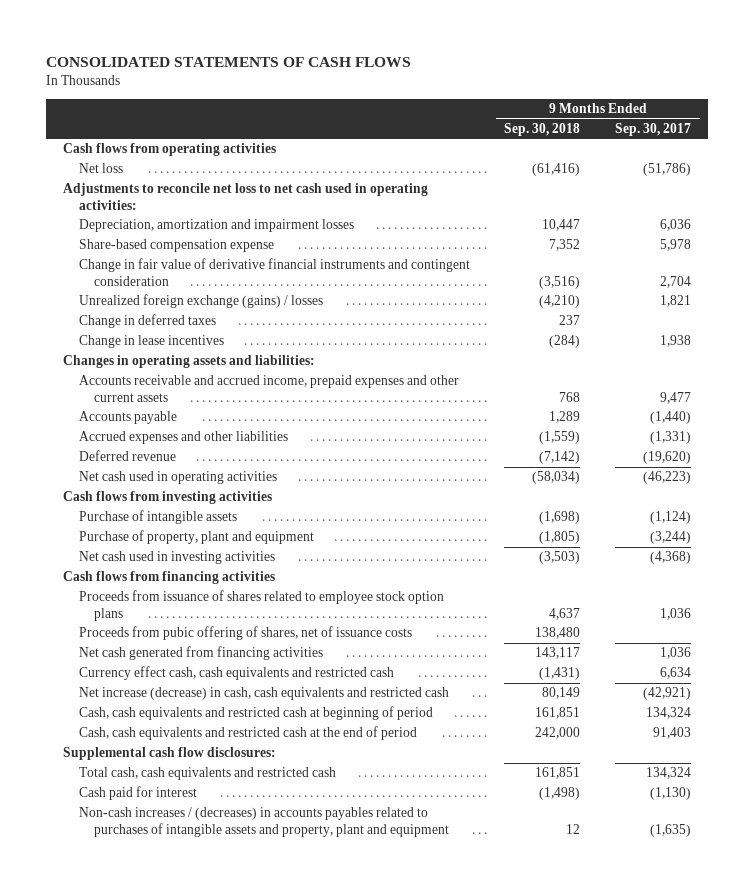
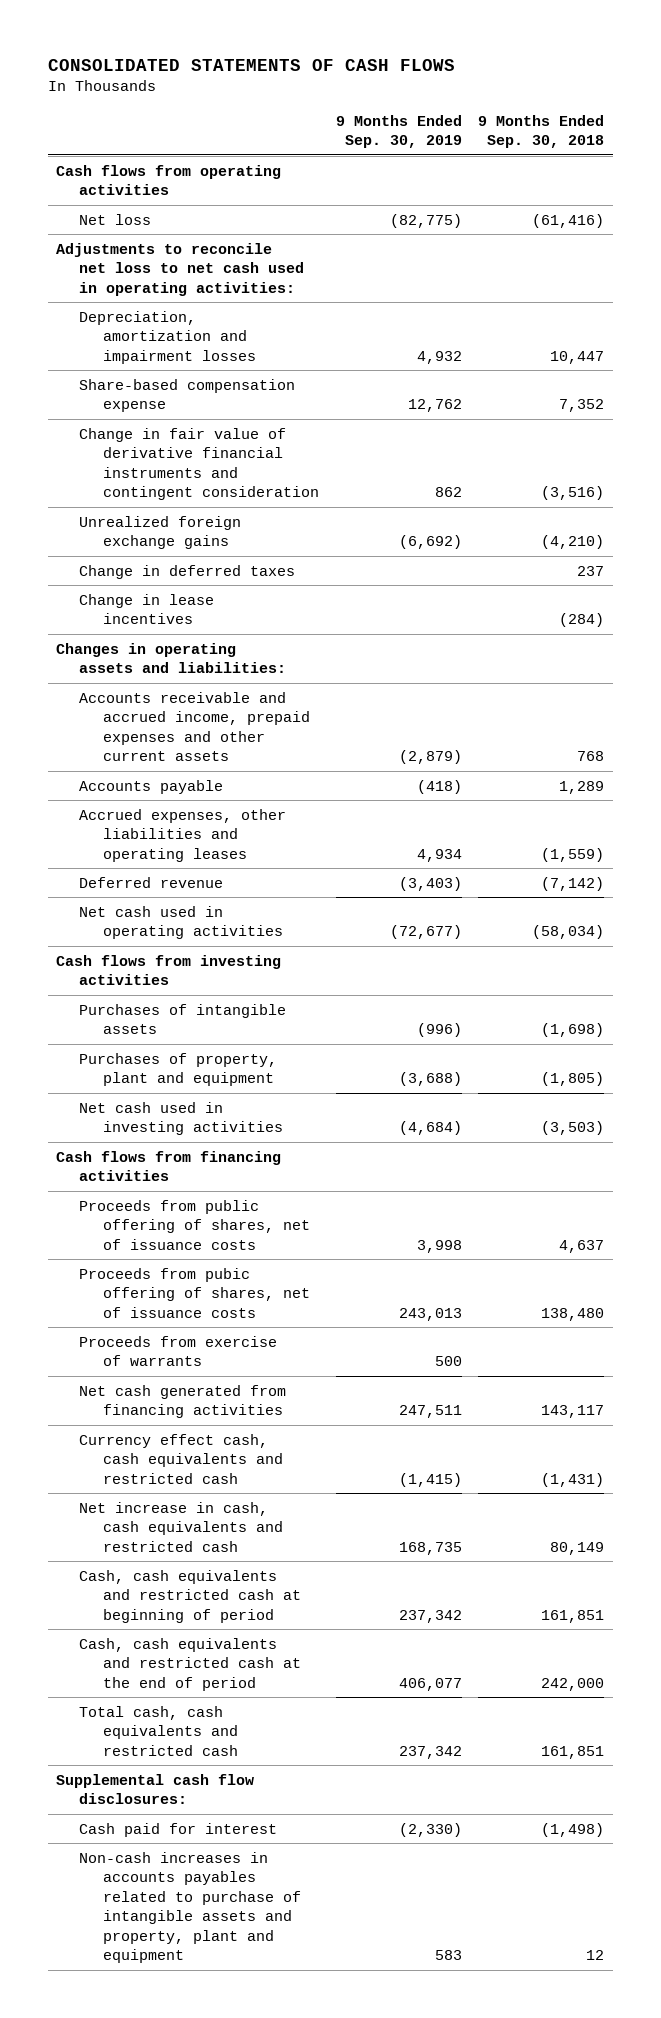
- | 9 Months Ended Sep. 30, 2018 | 9 Months Ended Sep. 30, 2017
+ | 9 Months Ended Sep. 30, 2019 | 9 Months Ended Sep. 30, 2018
- Unrealized foreign exchange (gains) / losses | (4,210) | 1,821
+ Unrealized foreign exchange gains | (6,692) | (4,210)
- Accrued expenses and other liabilities | (1,559) | (1,331)
+ Accrued expenses, other liabilities and operating leases | 4,934 | (1,559)
- Purchase of intangible assets | (1,698) | (1,124)
- Purchase of property, plant and equipment | (1,805) | (3,244)
+ Purchases of intangible assets | (996) | (1,698)
+ Purchases of property, plant and equipment | (3,688) | (1,805)
- Proceeds from issuance of shares related to employee stock option plans | 4,637 | 1,036
+ Proceeds from public offering of shares, net of issuance costs | 3,998 | 4,637
+ Proceeds from exercise of warrants | 500 |
- Net increase (decrease) in cash, cash equivalents and restricted cash | 80,149 | (42,921)
+ Net increase in cash, cash equivalents and restricted cash | 168,735 | 80,149
moved down: Supplemental cash flow disclosures:
- Non-cash increases / (decreases) in accounts payables related to purchases of intangible assets and property, plant and equipment | 12 | (1,635)
+ Non-cash increases in accounts payables related to purchase of intangible assets and property, plant and equipment | 583 | 12

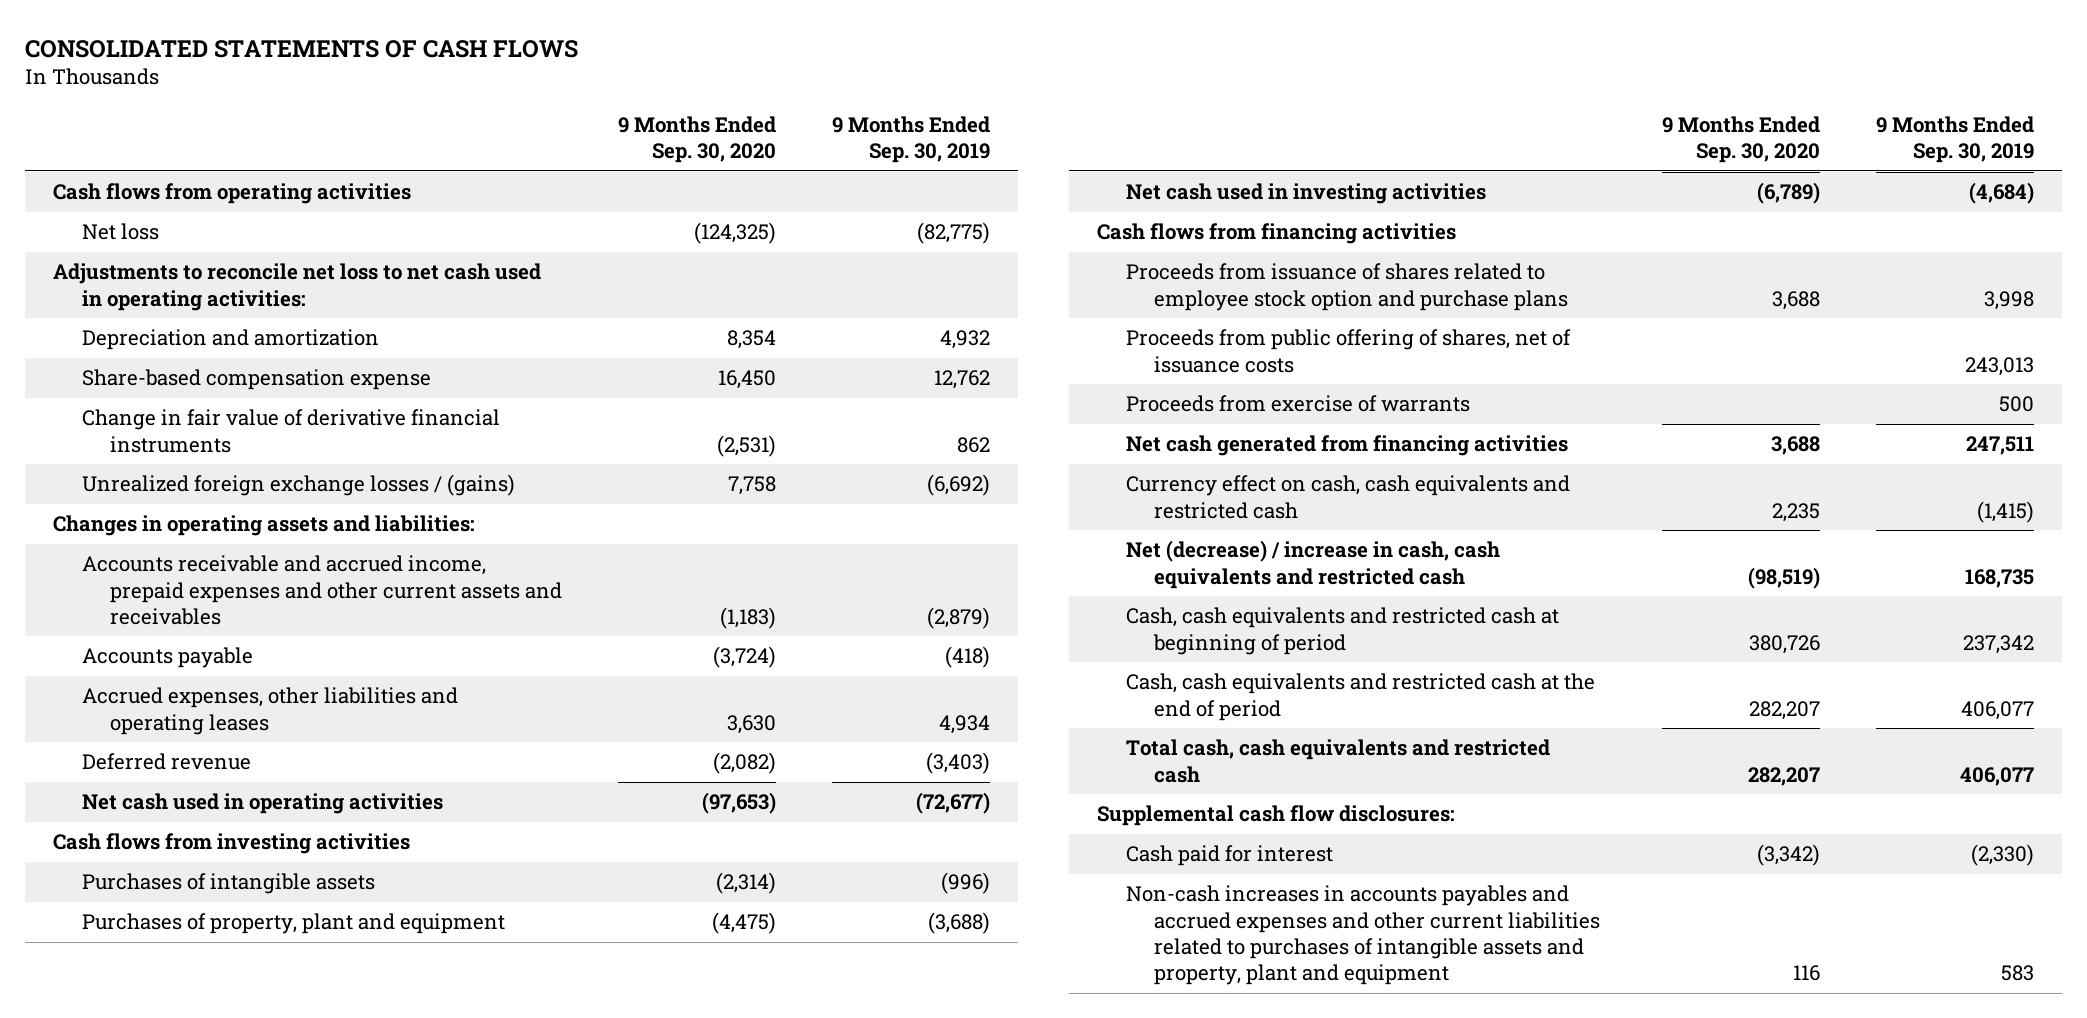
- | 9 Months Ended Sep. 30, 2019 | 9 Months Ended Sep. 30, 2018
+ | 9 Months Ended Sep. 30, 2020 | 9 Months Ended Sep. 30, 2019
- Depreciation, amortization and impairment losses | 4,932 | 10,447
+ Depreciation and amortization | 8,354 | 4,932
- Change in fair value of derivative financial instruments and contingent consideration | 862 | (3,516)
- Unrealized foreign exchange gains | (6,692) | (4,210)
- Change in deferred taxes | | 237
- Change in lease incentives | | (284)
+ Change in fair value of derivative financial instruments | (2,531) | 862
+ Unrealized foreign exchange losses / (gains) | 7,758 | (6,692)
- Accounts receivable and accrued income, prepaid expenses and other current assets | (2,879) | 768
+ Accounts receivable and accrued income, prepaid expenses and other current assets and receivables | (1,183) | (2,879)
- Proceeds from public offering of shares, net of issuance costs | 3,998 | 4,637
- Proceeds from pubic offering of shares, net of issuance costs | 243,013 | 138,480
+ Proceeds from issuance of shares related to employee stock option and purchase plans | 3,688 | 3,998
+ Proceeds from public offering of shares, net of issuance costs | | 243,013
- Currency effect cash, cash equivalents and restricted cash | (1,415) | (1,431)
- Net increase in cash, cash equivalents and restricted cash | 168,735 | 80,149
+ Currency effect on cash, cash equivalents and restricted cash | 2,235 | (1,415)
+ Net (decrease) / increase in cash, cash equivalents and restricted cash | (98,519) | 168,735
- Total cash, cash equivalents and restricted cash | 237,342 | 161,851
+ Total cash, cash equivalents and restricted cash | 282,207 | 406,077
- Non-cash increases in accounts payables related to purchase of intangible assets and property, plant and equipment | 583 | 12
+ Non-cash increases in accounts payables and accrued expenses and other current liabilities related to purchases of intangible assets and property, plant and equipment | 116 | 583

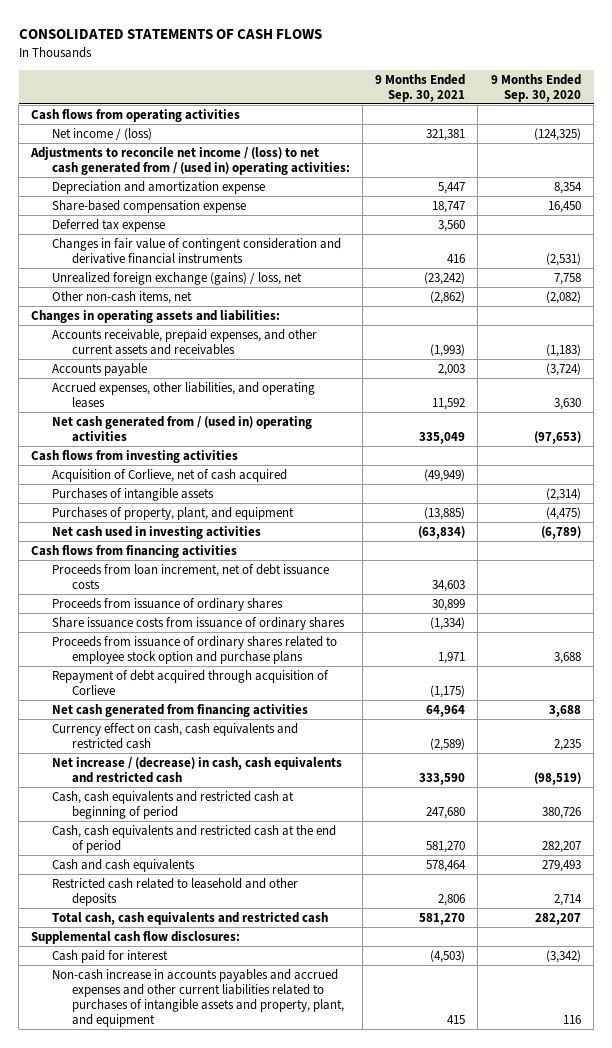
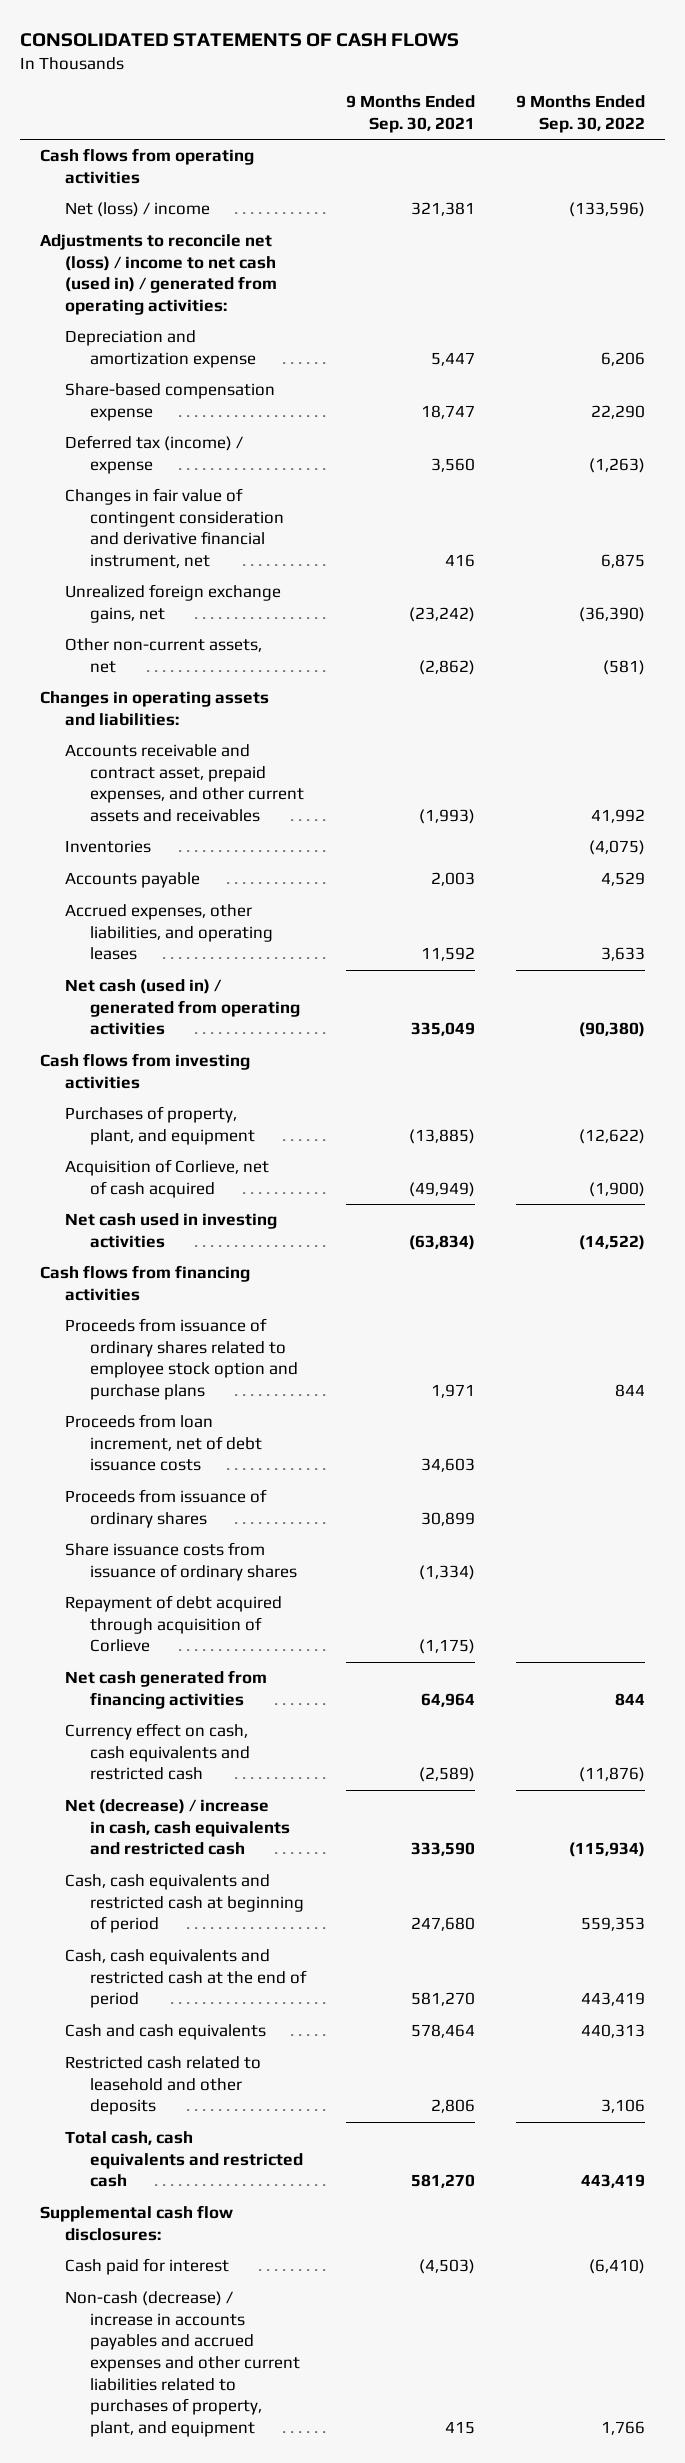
- | 9 Months Ended Sep. 30, 2021 | 9 Months Ended Sep. 30, 2020
+ | 9 Months Ended Sep. 30, 2021 | 9 Months Ended Sep. 30, 2022
- Net income / (loss) | 321,381 | (124,325)
- Adjustments to reconcile net income / (loss) to net cash generated from / (used in) operating activities:
+ Net (loss) / income | 321,381 | (133,596)
+ Adjustments to reconcile net (loss) / income to net cash (used in) / generated from operating activities:
- Deferred tax expense | 3,560 |
- Changes in fair value of contingent consideration and derivative financial instruments | 416 | (2,531)
- Unrealized foreign exchange (gains) / loss, net | (23,242) | 7,758
- Other non-cash items, net | (2,862) | (2,082)
+ Deferred tax (income) / expense | 3,560 | (1,263)
+ Changes in fair value of contingent consideration and derivative financial instrument, net | 416 | 6,875
+ Unrealized foreign exchange gains, net | (23,242) | (36,390)
+ Other non-current assets, net | (2,862) | (581)
- Accounts receivable, prepaid expenses, and other current assets and receivables | (1,993) | (1,183)
+ Accounts receivable and contract asset, prepaid expenses, and other current assets and receivables | (1,993) | 41,992
+ Inventories | | (4,075)
- Net cash generated from / (used in) operating activities | 335,049 | (97,653)
+ Net cash (used in) / generated from operating activities | 335,049 | (90,380)
- Purchases of intangible assets | | (2,314)
moved down: Acquisition of Corlieve, net of cash acquired | (49,949) | (1,900)
moved up: Proceeds from issuance of ordinary shares related to employee stock option and purchase plans | 1,971 | 844
- Net increase / (decrease) in cash, cash equivalents and restricted cash | 333,590 | (98,519)
+ Net (decrease) / increase in cash, cash equivalents and restricted cash | 333,590 | (115,934)
- Non-cash increase in accounts payables and accrued expenses and other current liabilities related to purchases of intangible assets and property, plant, and equipment | 415 | 116
+ Non-cash (decrease) / increase in accounts payables and accrued expenses and other current liabilities related to purchases of property, plant, and equipment | 415 | 1,766

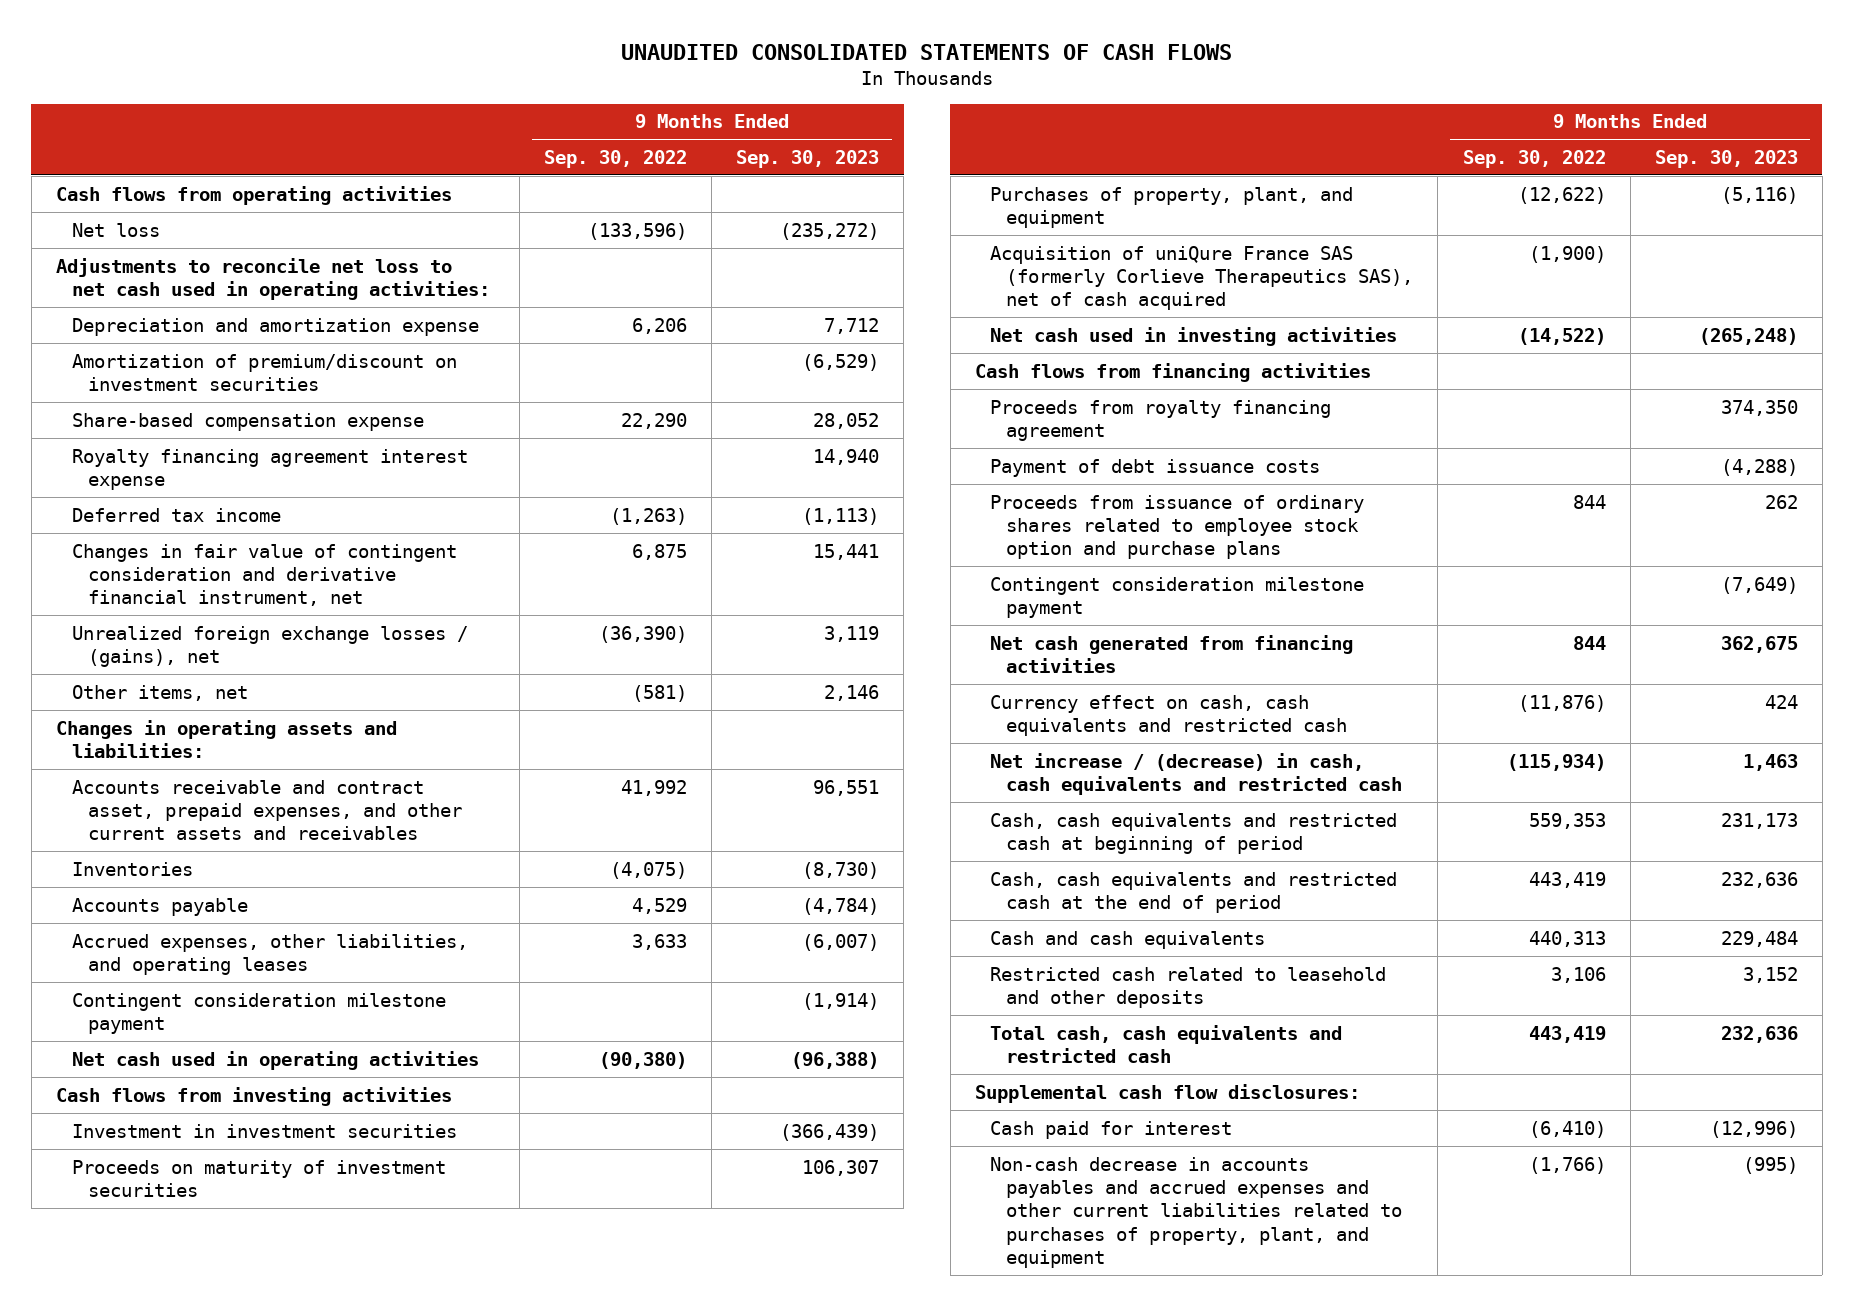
- CONSOLIDATED STATEMENTS OF CASH FLOWS
+ UNAUDITED CONSOLIDATED STATEMENTS OF CASH FLOWS
- | 9 Months Ended Sep. 30, 2021 | 9 Months Ended Sep. 30, 2022
+ | 9 Months Ended Sep. 30, 2022 | 9 Months Ended Sep. 30, 2023
- Net (loss) / income | 321,381 | (133,596)
- Adjustments to reconcile net (loss) / income to net cash (used in) / generated from operating activities:
+ Net loss | (133,596) | (235,272)
+ Adjustments to reconcile net loss to net cash used in operating activities:
+ Amortization of premium/discount on investment securities | | (6,529)
- Deferred tax (income) / expense | 3,560 | (1,263)
+ Royalty financing agreement interest expense | | 14,940
+ Deferred tax income | (1,263) | (1,113)
- Unrealized foreign exchange gains, net | (23,242) | (36,390)
- Other non-current assets, net | (2,862) | (581)
+ Unrealized foreign exchange losses / (gains), net | (36,390) | 3,119
+ Other items, net | (581) | 2,146
- Net cash (used in) / generated from operating activities | 335,049 | (90,380)
+ Contingent consideration milestone payment | | (1,914)
+ Net cash used in operating activities | (90,380) | (96,388)
+ Investment in investment securities | | (366,439)
+ Proceeds on maturity of investment securities | | 106,307
- Acquisition of Corlieve, net of cash acquired | (49,949) | (1,900)
+ Acquisition of uniQure France SAS (formerly Corlieve Therapeutics SAS), net of cash acquired | (1,900) |
+ Proceeds from royalty financing agreement | | 374,350
+ Payment of debt issuance costs | | (4,288)
- Proceeds from loan increment, net of debt issuance costs | 34,603 |
- Proceeds from issuance of ordinary shares | 30,899 |
- Share issuance costs from issuance of ordinary shares | (1,334) |
- Repayment of debt acquired through acquisition of Corlieve | (1,175) |
+ Contingent consideration milestone payment | | (7,649)
- Net (decrease) / increase in cash, cash equivalents and restricted cash | 333,590 | (115,934)
+ Net increase / (decrease) in cash, cash equivalents and restricted cash | (115,934) | 1,463
- Non-cash (decrease) / increase in accounts payables and accrued expenses and other current liabilities related to purchases of property, plant, and equipment | 415 | 1,766
+ Non-cash decrease in accounts payables and accrued expenses and other current liabilities related to purchases of property, plant, and equipment | (1,766) | (995)

